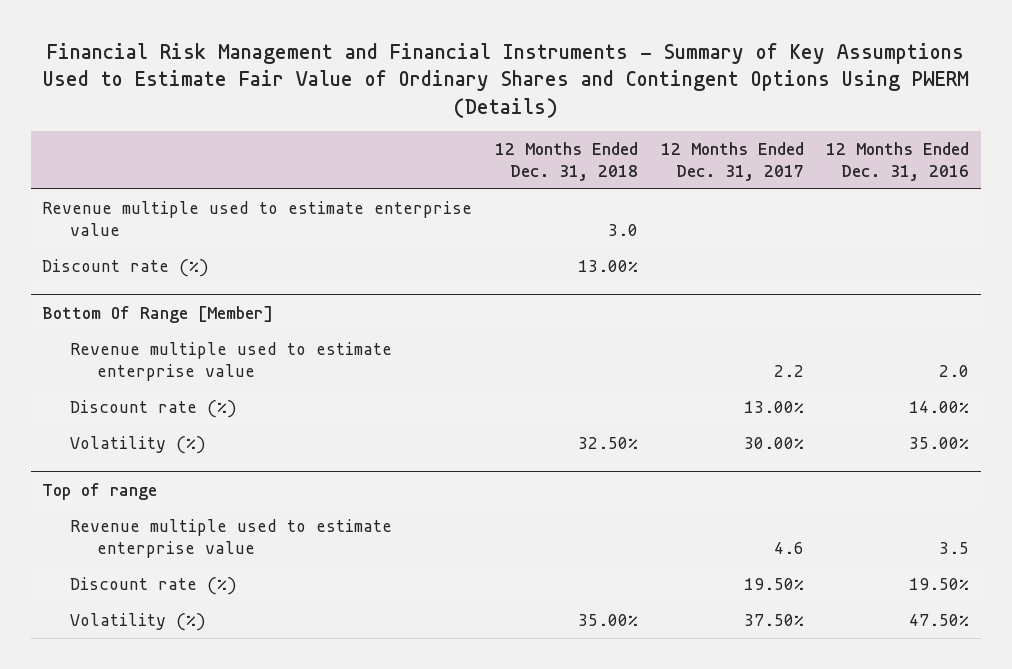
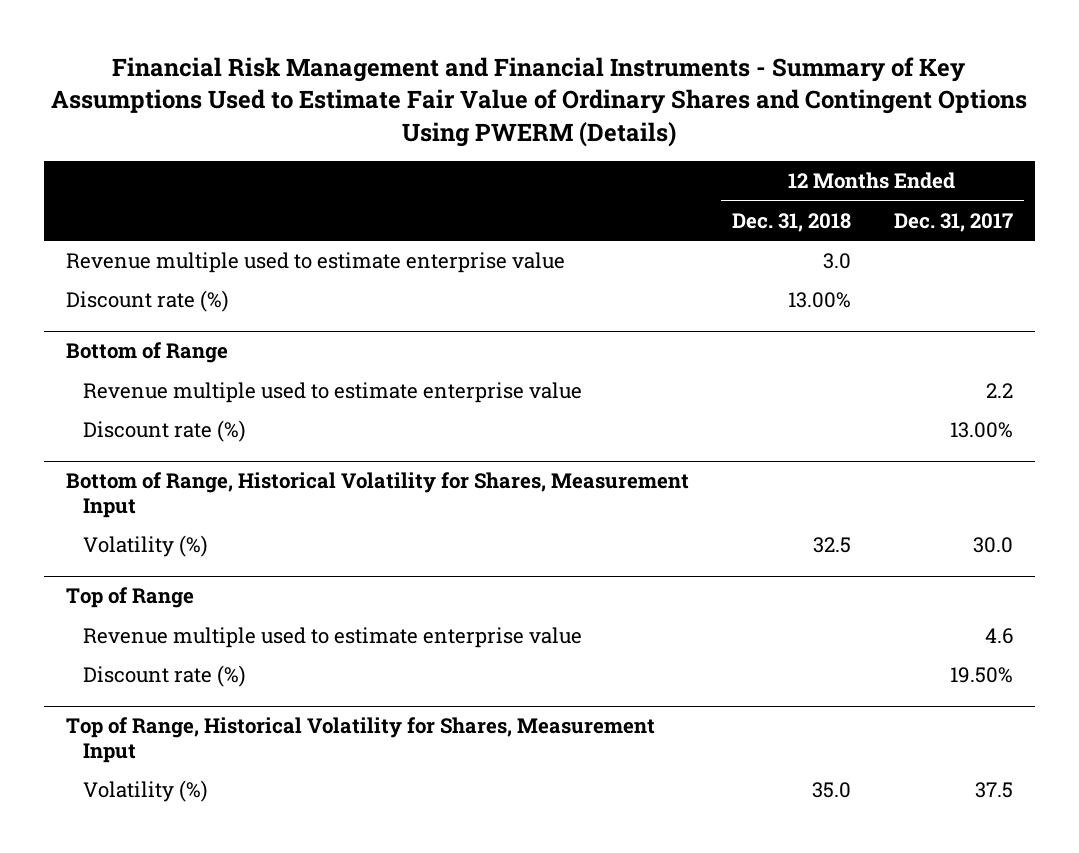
- | 12 Months Ended Dec. 31, 2018 | 12 Months Ended Dec. 31, 2017 | 12 Months Ended Dec. 31, 2016
+ | 12 Months Ended Dec. 31, 2018 | 12 Months Ended Dec. 31, 2017
- Bottom Of Range [Member]
+ Bottom of Range
- Volatility (%) | 32.50% | 30.00% | 35.00%
- Top of range
+ Bottom of Range, Historical Volatility for Shares, Measurement Input
+ Volatility (%) | 32.5 | 30.0
+ Top of Range
- Volatility (%) | 35.00% | 37.50% | 47.50%
+ Top of Range, Historical Volatility for Shares, Measurement Input
+ Volatility (%) | 35.0 | 37.5

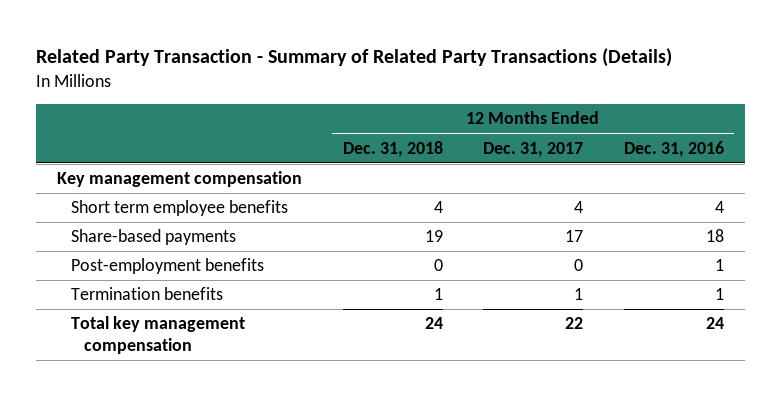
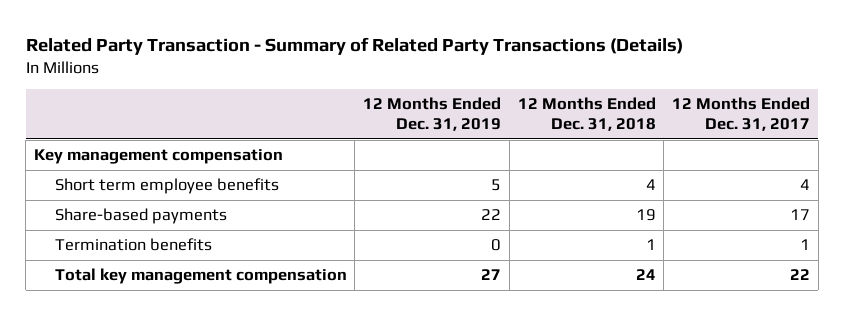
- | 12 Months Ended Dec. 31, 2018 | 12 Months Ended Dec. 31, 2017 | 12 Months Ended Dec. 31, 2016
+ | 12 Months Ended Dec. 31, 2019 | 12 Months Ended Dec. 31, 2018 | 12 Months Ended Dec. 31, 2017
- Post-employment benefits | 0 | 0 | 1

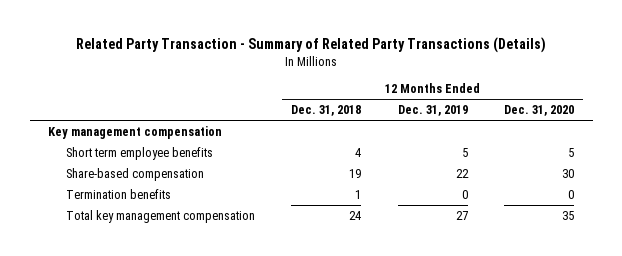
- | 12 Months Ended Dec. 31, 2019 | 12 Months Ended Dec. 31, 2018 | 12 Months Ended Dec. 31, 2017
+ | 12 Months Ended Dec. 31, 2018 | 12 Months Ended Dec. 31, 2019 | 12 Months Ended Dec. 31, 2020
- Share-based payments | 22 | 19 | 17
+ Share-based compensation | 19 | 22 | 30

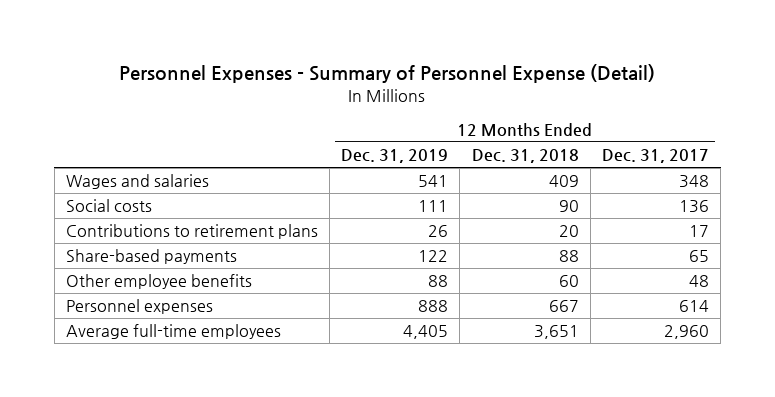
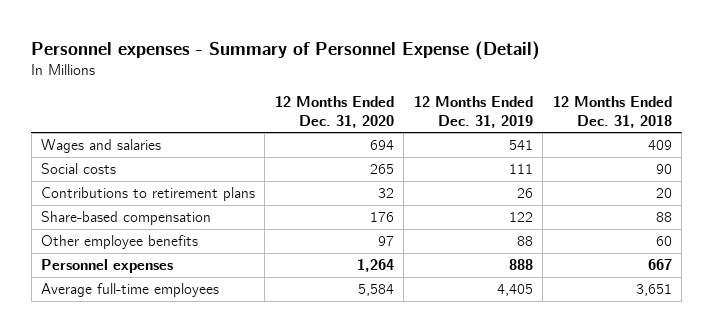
- Personnel Expenses - Summary of Personnel Expense (Detail)
+ Personnel expenses - Summary of Personnel Expense (Detail)
- | 12 Months Ended Dec. 31, 2019 | 12 Months Ended Dec. 31, 2018 | 12 Months Ended Dec. 31, 2017
+ | 12 Months Ended Dec. 31, 2020 | 12 Months Ended Dec. 31, 2019 | 12 Months Ended Dec. 31, 2018
- Share-based payments | 122 | 88 | 65
+ Share-based compensation | 176 | 122 | 88

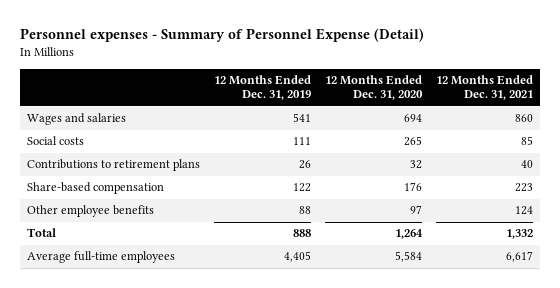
- | 12 Months Ended Dec. 31, 2020 | 12 Months Ended Dec. 31, 2019 | 12 Months Ended Dec. 31, 2018
+ | 12 Months Ended Dec. 31, 2019 | 12 Months Ended Dec. 31, 2020 | 12 Months Ended Dec. 31, 2021
- Personnel expenses | 1,264 | 888 | 667
+ Total | 888 | 1,264 | 1,332

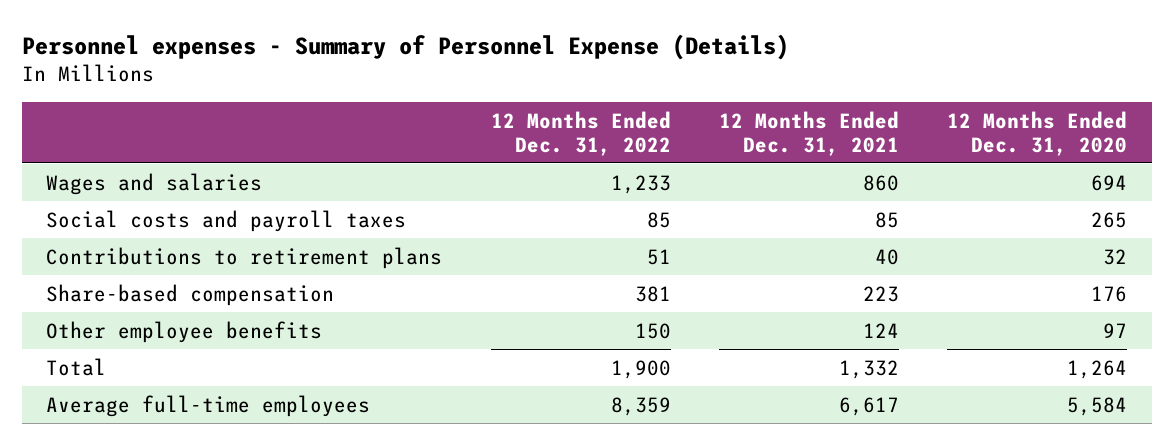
- Personnel expenses - Summary of Personnel Expense (Detail)
+ Personnel expenses - Summary of Personnel Expense (Details)
- | 12 Months Ended Dec. 31, 2019 | 12 Months Ended Dec. 31, 2020 | 12 Months Ended Dec. 31, 2021
+ | 12 Months Ended Dec. 31, 2022 | 12 Months Ended Dec. 31, 2021 | 12 Months Ended Dec. 31, 2020
- Social costs | 111 | 265 | 85
+ Social costs and payroll taxes | 85 | 85 | 265

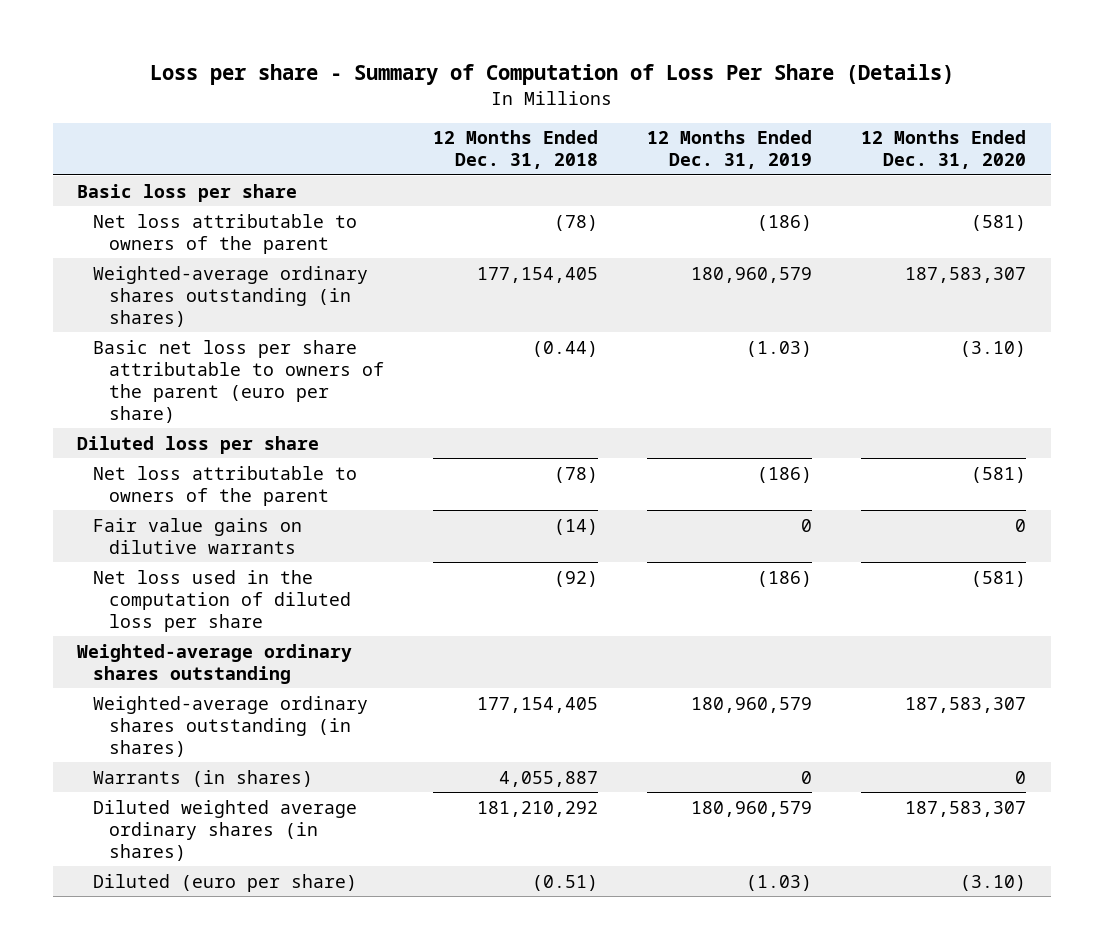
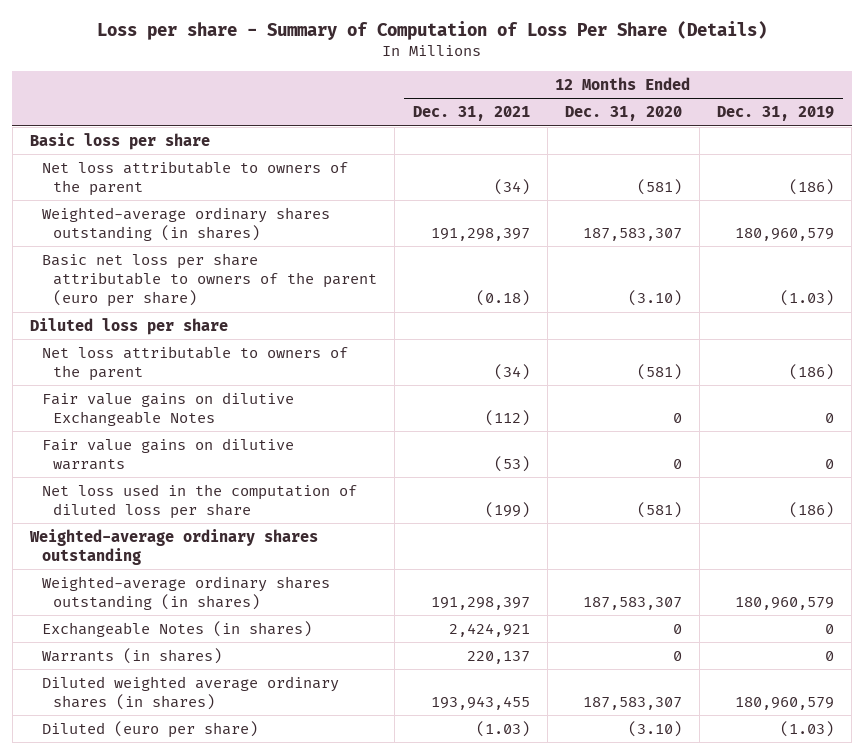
- | 12 Months Ended Dec. 31, 2018 | 12 Months Ended Dec. 31, 2019 | 12 Months Ended Dec. 31, 2020
+ | 12 Months Ended Dec. 31, 2021 | 12 Months Ended Dec. 31, 2020 | 12 Months Ended Dec. 31, 2019
+ Fair value gains on dilutive Exchangeable Notes | (112) | 0 | 0
+ Exchangeable Notes (in shares) | 2,424,921 | 0 | 0

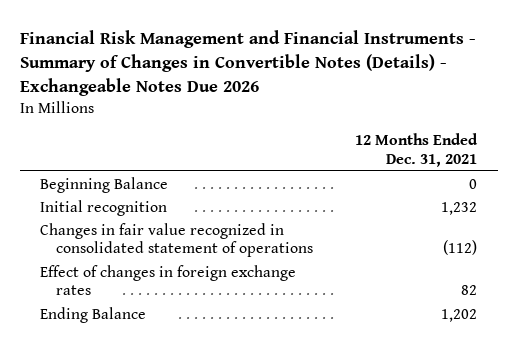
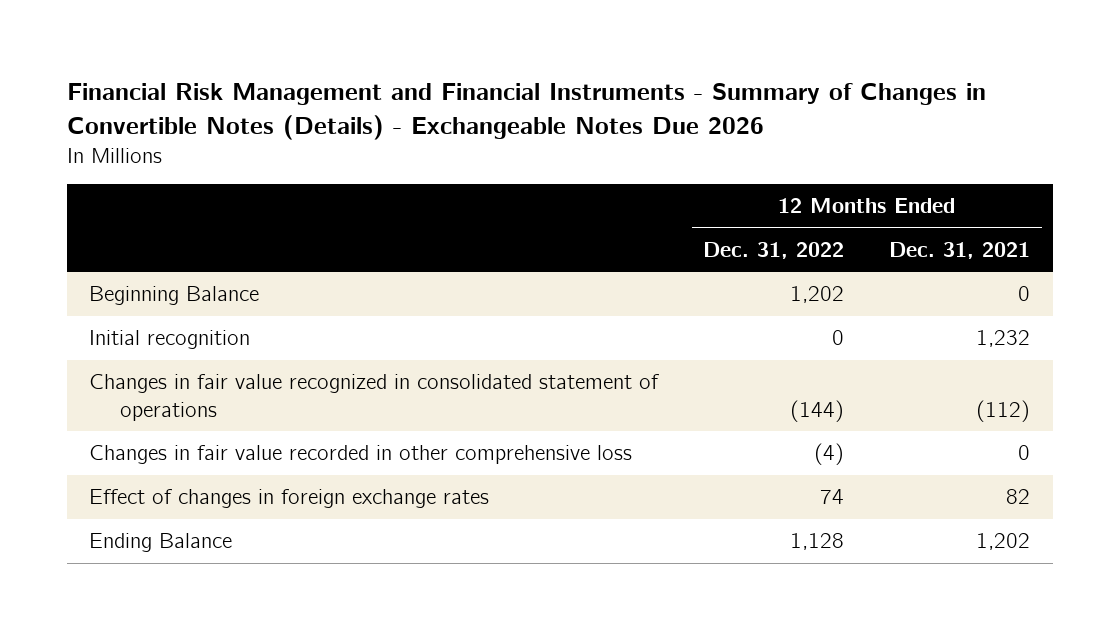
- | 12 Months Ended Dec. 31, 2021
+ | 12 Months Ended Dec. 31, 2022 | 12 Months Ended Dec. 31, 2021
+ Changes in fair value recorded in other comprehensive loss | (4) | 0

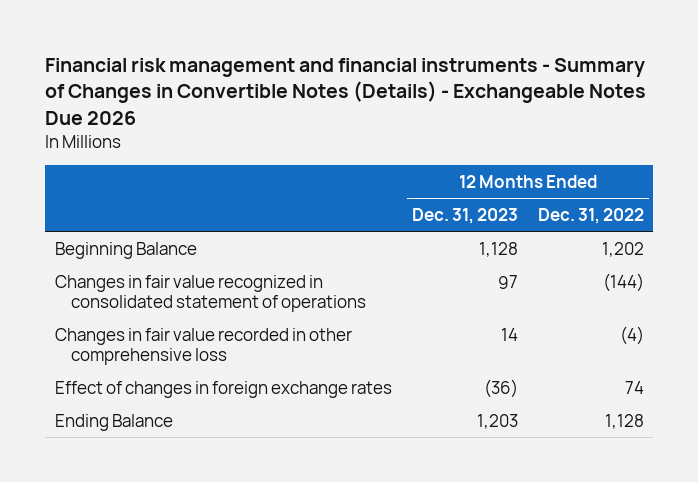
- Financial Risk Management and Financial Instruments - Summary of Changes in Convertible Notes (Details) - Exchangeable Notes Due 2026
+ Financial risk management and financial instruments - Summary of Changes in Convertible Notes (Details) - Exchangeable Notes Due 2026
- | 12 Months Ended Dec. 31, 2022 | 12 Months Ended Dec. 31, 2021
+ | 12 Months Ended Dec. 31, 2023 | 12 Months Ended Dec. 31, 2022
- Initial recognition | 0 | 1,232

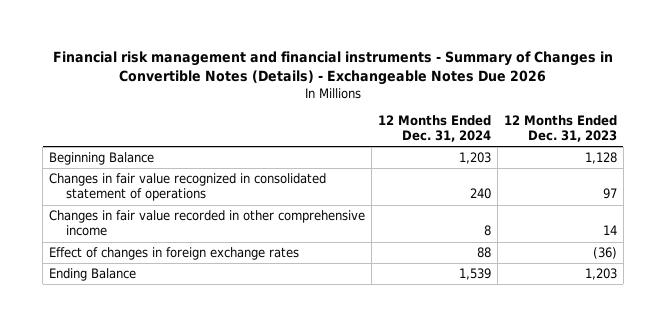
- | 12 Months Ended Dec. 31, 2023 | 12 Months Ended Dec. 31, 2022
+ | 12 Months Ended Dec. 31, 2024 | 12 Months Ended Dec. 31, 2023
- Changes in fair value recorded in other comprehensive loss | 14 | (4)
+ Changes in fair value recorded in other comprehensive income | 8 | 14

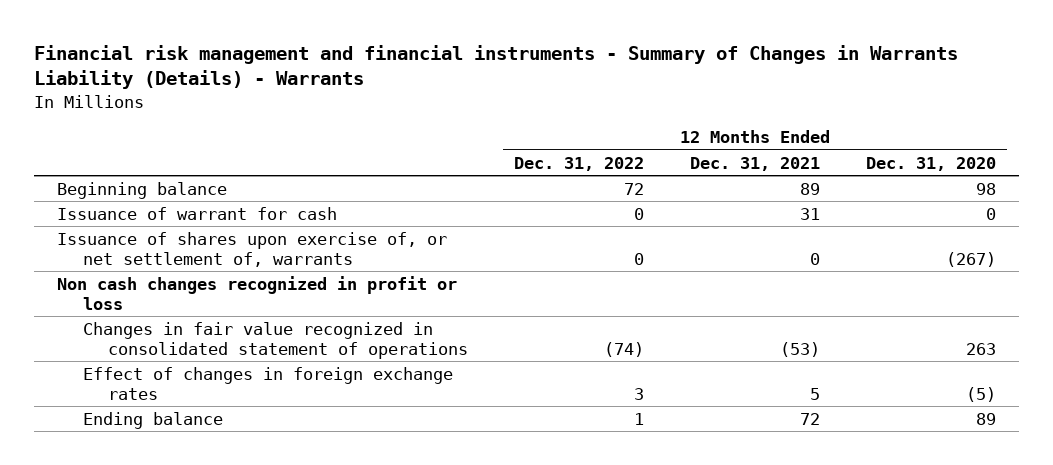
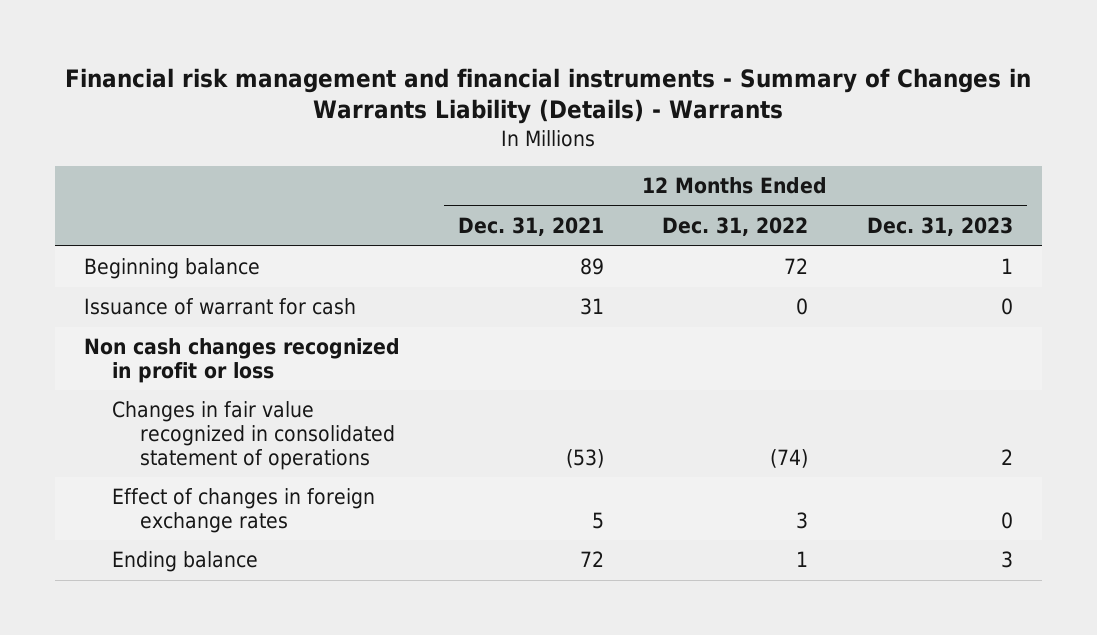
- | 12 Months Ended Dec. 31, 2022 | 12 Months Ended Dec. 31, 2021 | 12 Months Ended Dec. 31, 2020
+ | 12 Months Ended Dec. 31, 2021 | 12 Months Ended Dec. 31, 2022 | 12 Months Ended Dec. 31, 2023
- Issuance of shares upon exercise of, or net settlement of, warrants | 0 | 0 | (267)

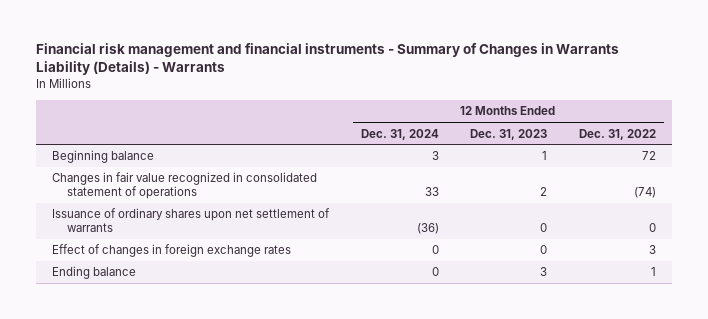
- | 12 Months Ended Dec. 31, 2021 | 12 Months Ended Dec. 31, 2022 | 12 Months Ended Dec. 31, 2023
+ | 12 Months Ended Dec. 31, 2024 | 12 Months Ended Dec. 31, 2023 | 12 Months Ended Dec. 31, 2022
- Issuance of warrant for cash | 31 | 0 | 0
- Non cash changes recognized in profit or loss
+ Issuance of ordinary shares upon net settlement of warrants | (36) | 0 | 0

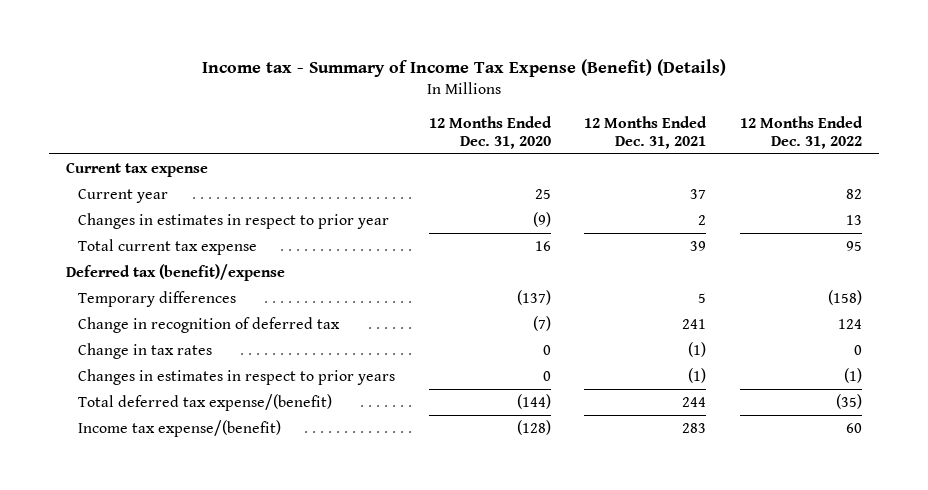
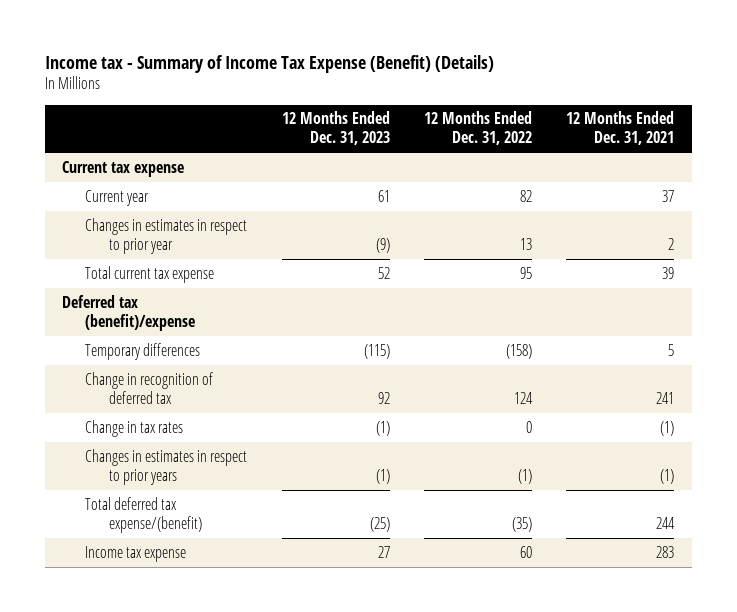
- | 12 Months Ended Dec. 31, 2020 | 12 Months Ended Dec. 31, 2021 | 12 Months Ended Dec. 31, 2022
+ | 12 Months Ended Dec. 31, 2023 | 12 Months Ended Dec. 31, 2022 | 12 Months Ended Dec. 31, 2021
- Income tax expense/(benefit) | (128) | 283 | 60
+ Income tax expense | 27 | 60 | 283

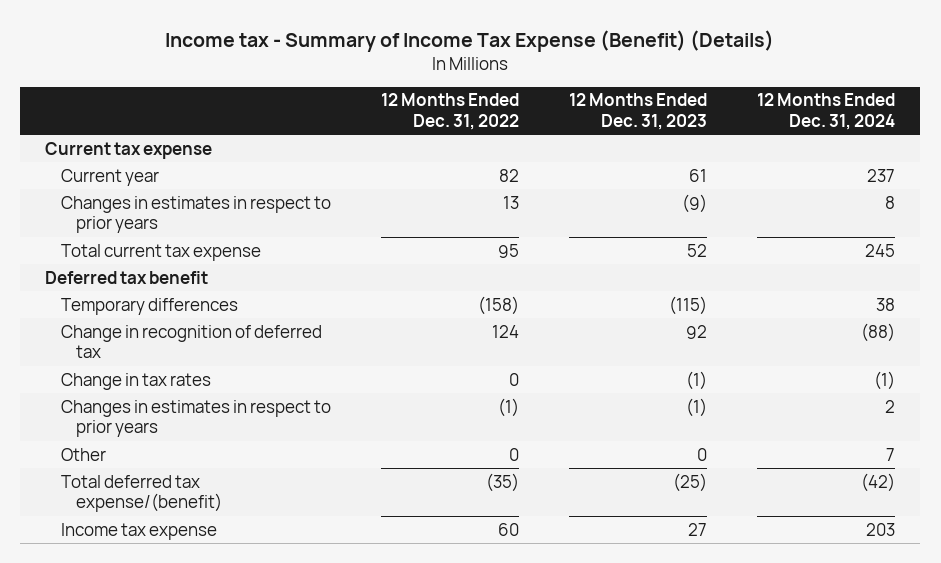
- | 12 Months Ended Dec. 31, 2023 | 12 Months Ended Dec. 31, 2022 | 12 Months Ended Dec. 31, 2021
+ | 12 Months Ended Dec. 31, 2022 | 12 Months Ended Dec. 31, 2023 | 12 Months Ended Dec. 31, 2024
- Changes in estimates in respect to prior year | (9) | 13 | 2
+ Changes in estimates in respect to prior years | 13 | (9) | 8
- Deferred tax (benefit)/expense
+ Deferred tax benefit
+ Other | 0 | 0 | 7

